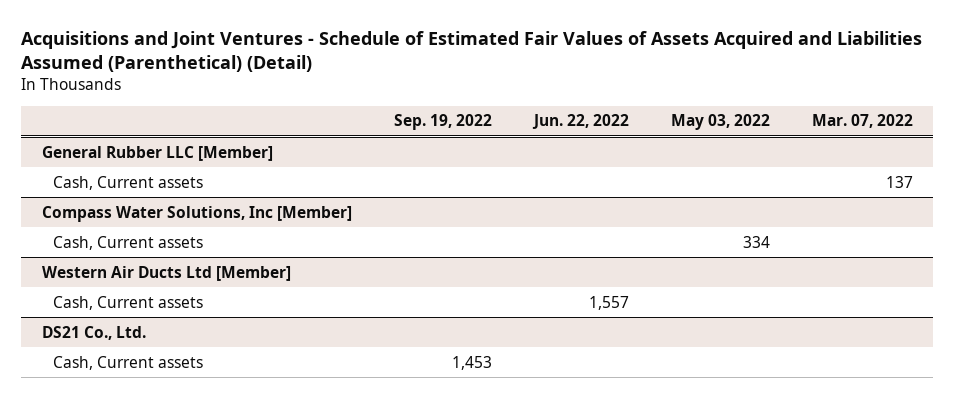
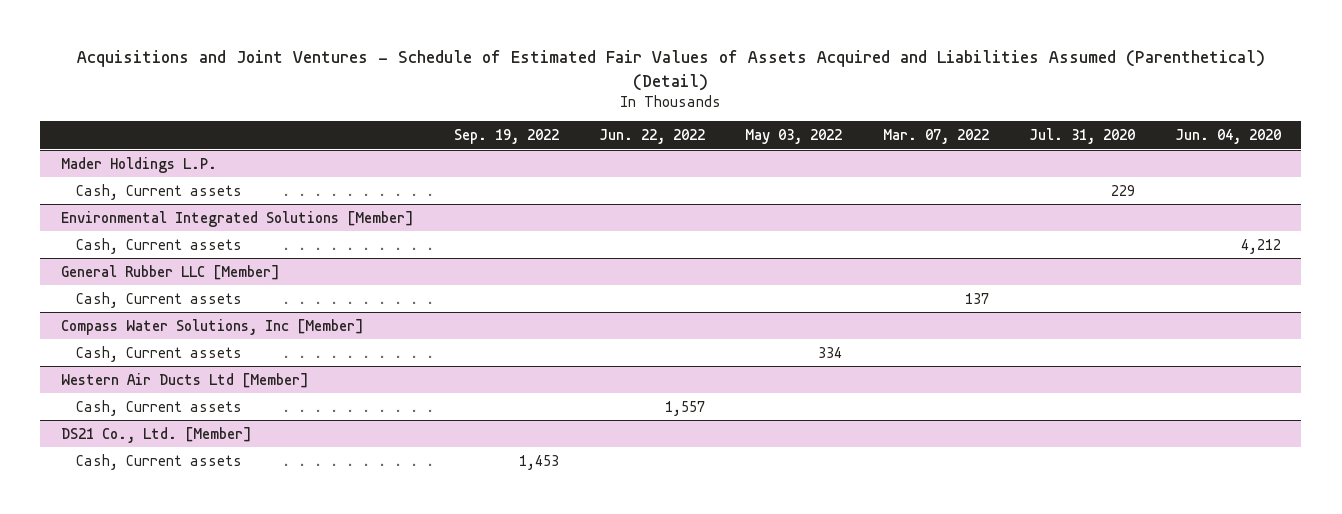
- | Sep. 19, 2022 | Jun. 22, 2022 | May 03, 2022 | Mar. 07, 2022
+ | Sep. 19, 2022 | Jun. 22, 2022 | May 03, 2022 | Mar. 07, 2022 | Jul. 31, 2020 | Jun. 04, 2020
+ Mader Holdings L.P.
+ Cash, Current assets | | | | | 229 |
+ Environmental Integrated Solutions [Member]
+ Cash, Current assets | | | | | | 4,212
- DS21 Co., Ltd.
+ DS21 Co., Ltd. [Member]

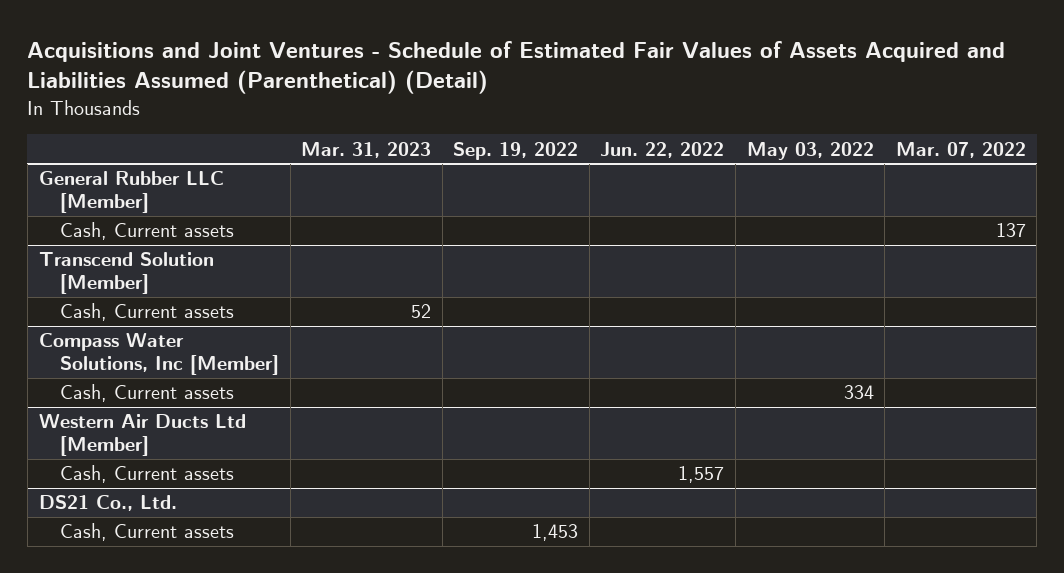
- | Sep. 19, 2022 | Jun. 22, 2022 | May 03, 2022 | Mar. 07, 2022 | Jul. 31, 2020 | Jun. 04, 2020
+ | Mar. 31, 2023 | Sep. 19, 2022 | Jun. 22, 2022 | May 03, 2022 | Mar. 07, 2022
- Mader Holdings L.P.
- Cash, Current assets | | | | | 229 |
- Environmental Integrated Solutions [Member]
- Cash, Current assets | | | | | | 4,212
+ Transcend Solution [Member]
+ Cash, Current assets | 52 | | | |
- DS21 Co., Ltd. [Member]
+ DS21 Co., Ltd.

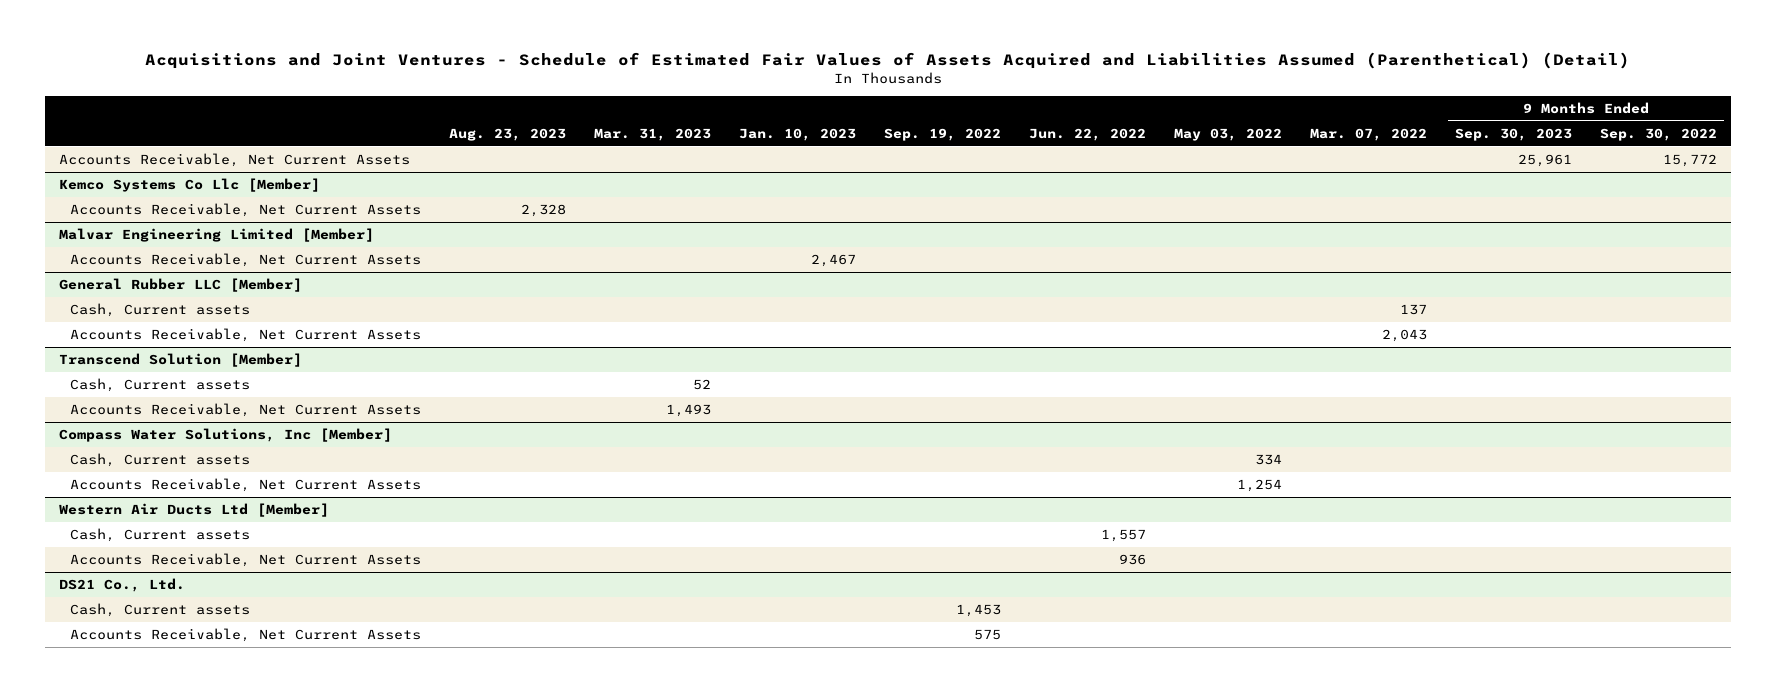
- | Mar. 31, 2023 | Sep. 19, 2022 | Jun. 22, 2022 | May 03, 2022 | Mar. 07, 2022
+ | Aug. 23, 2023 | Mar. 31, 2023 | Jan. 10, 2023 | Sep. 19, 2022 | Jun. 22, 2022 | May 03, 2022 | Mar. 07, 2022 | 9 Months Ended Sep. 30, 2023 | 9 Months Ended Sep. 30, 2022
+ Accounts Receivable, Net Current Assets | | | | | | | | 25,961 | 15,772
+ Kemco Systems Co Llc [Member]
+ Accounts Receivable, Net Current Assets | 2,328 | | | | | | | |
+ Malvar Engineering Limited [Member]
+ Accounts Receivable, Net Current Assets | | | 2,467 | | | | | |
@ General Rubber LLC [Member]
+ Accounts Receivable, Net Current Assets | | | | | | | 2,043 | |
@ Transcend Solution [Member]
+ Accounts Receivable, Net Current Assets | | 1,493 | | | | | | |
@ Compass Water Solutions, Inc [Member]
+ Accounts Receivable, Net Current Assets | | | | | | 1,254 | | |
@ Western Air Ducts Ltd [Member]
+ Accounts Receivable, Net Current Assets | | | | | 936 | | | |
@ DS21 Co., Ltd.
+ Accounts Receivable, Net Current Assets | | | | 575 | | | | |

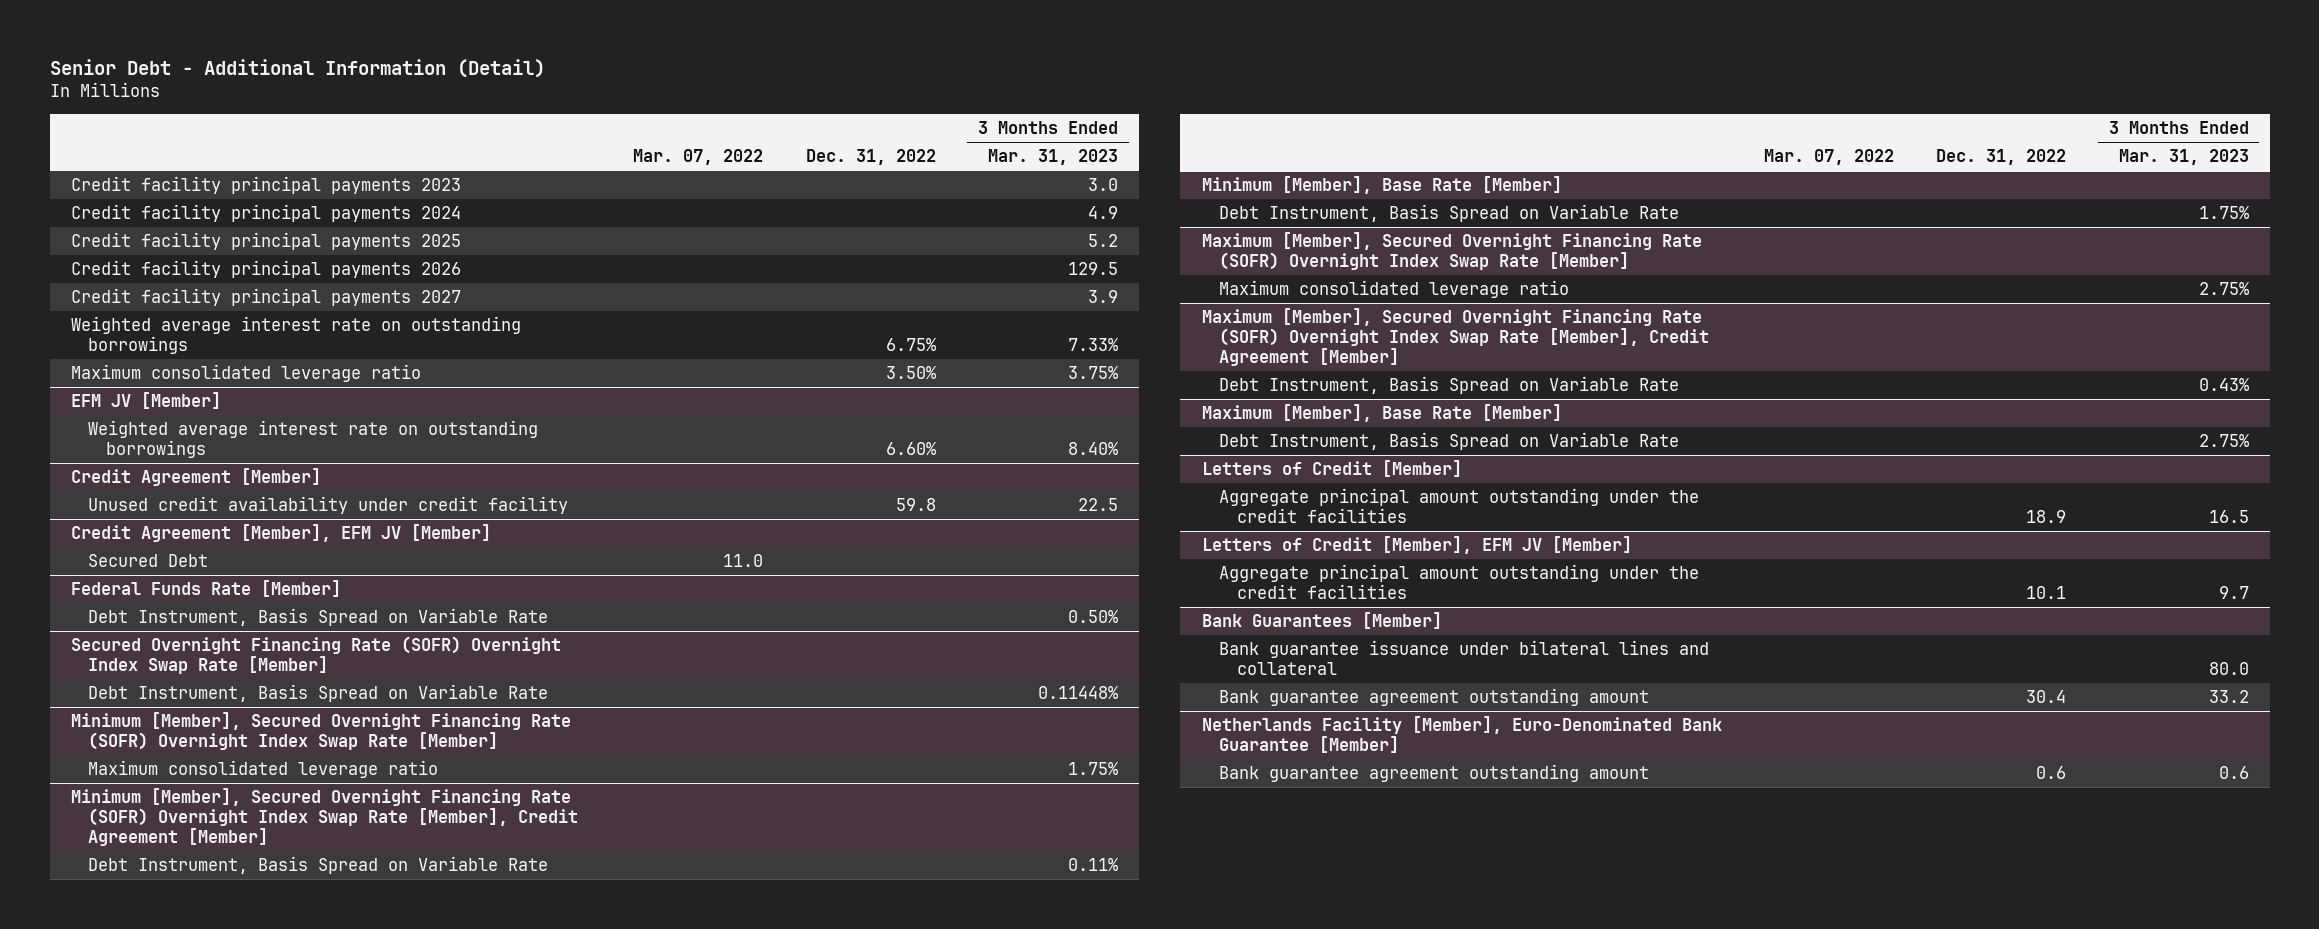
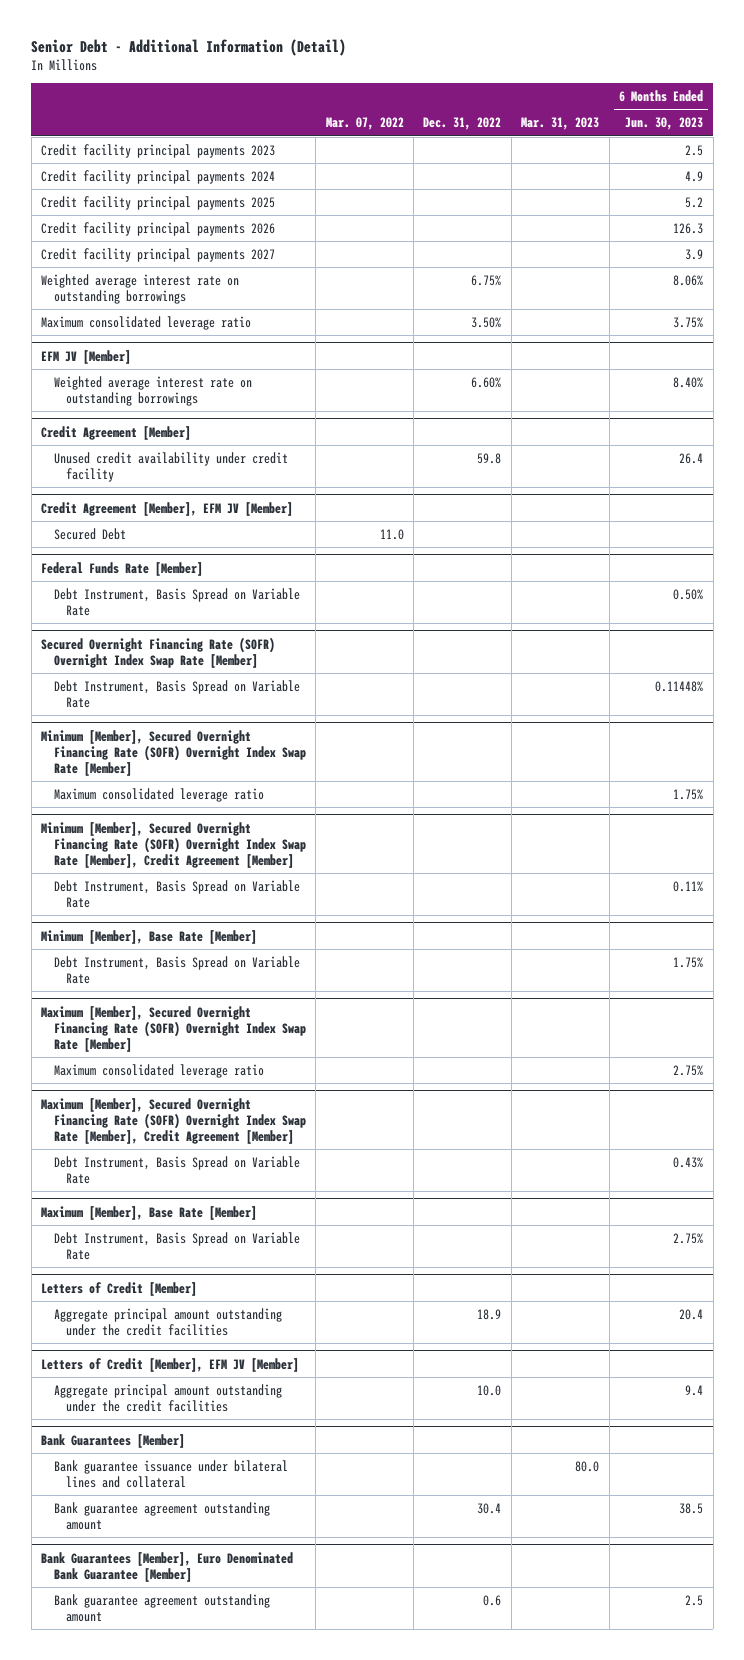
- | Mar. 07, 2022 | Dec. 31, 2022 | 3 Months Ended Mar. 31, 2023
+ | Mar. 07, 2022 | Dec. 31, 2022 | Mar. 31, 2023 | 6 Months Ended Jun. 30, 2023
@ Letters of Credit [Member], EFM JV [Member]
- Aggregate principal amount outstanding under the credit facilities | | 10.1 | 9.7
+ Aggregate principal amount outstanding under the credit facilities | | 10.0 | | 9.4
- Netherlands Facility [Member], Euro-Denominated Bank Guarantee [Member]
+ Bank Guarantees [Member], Euro Denominated Bank Guarantee [Member]

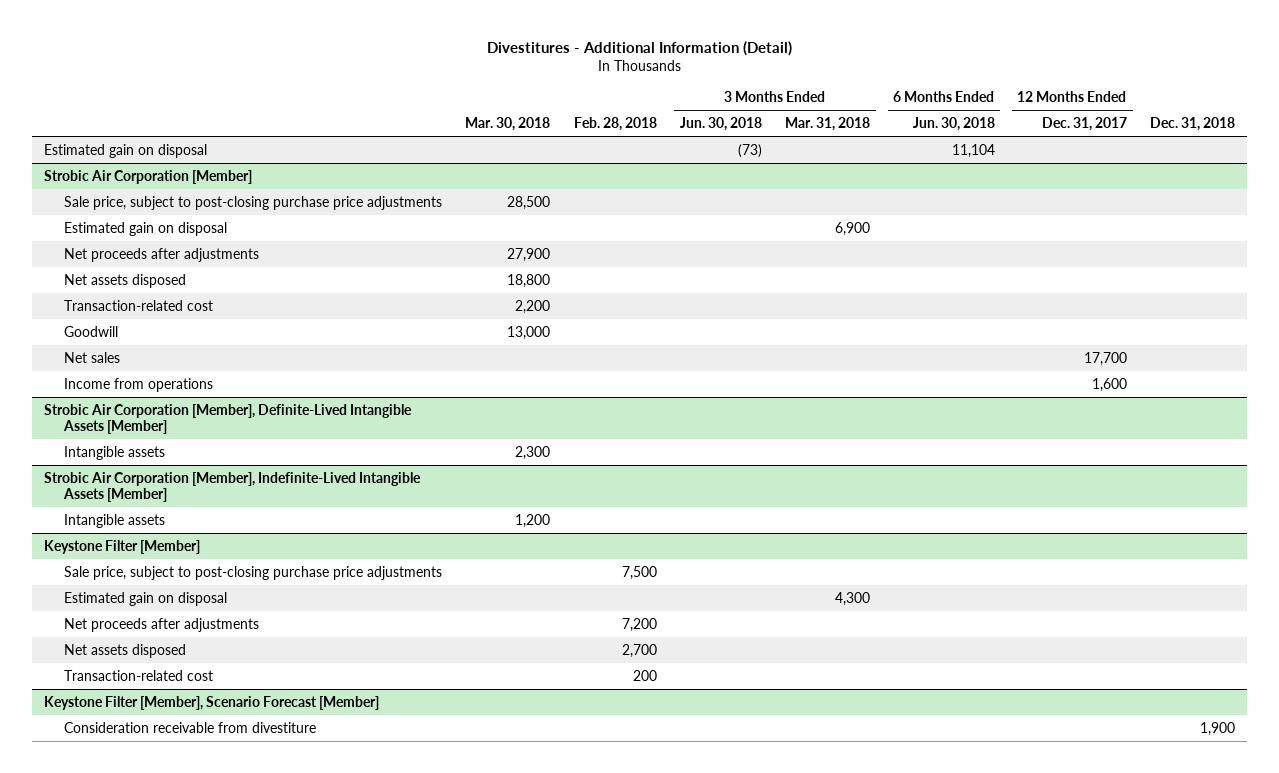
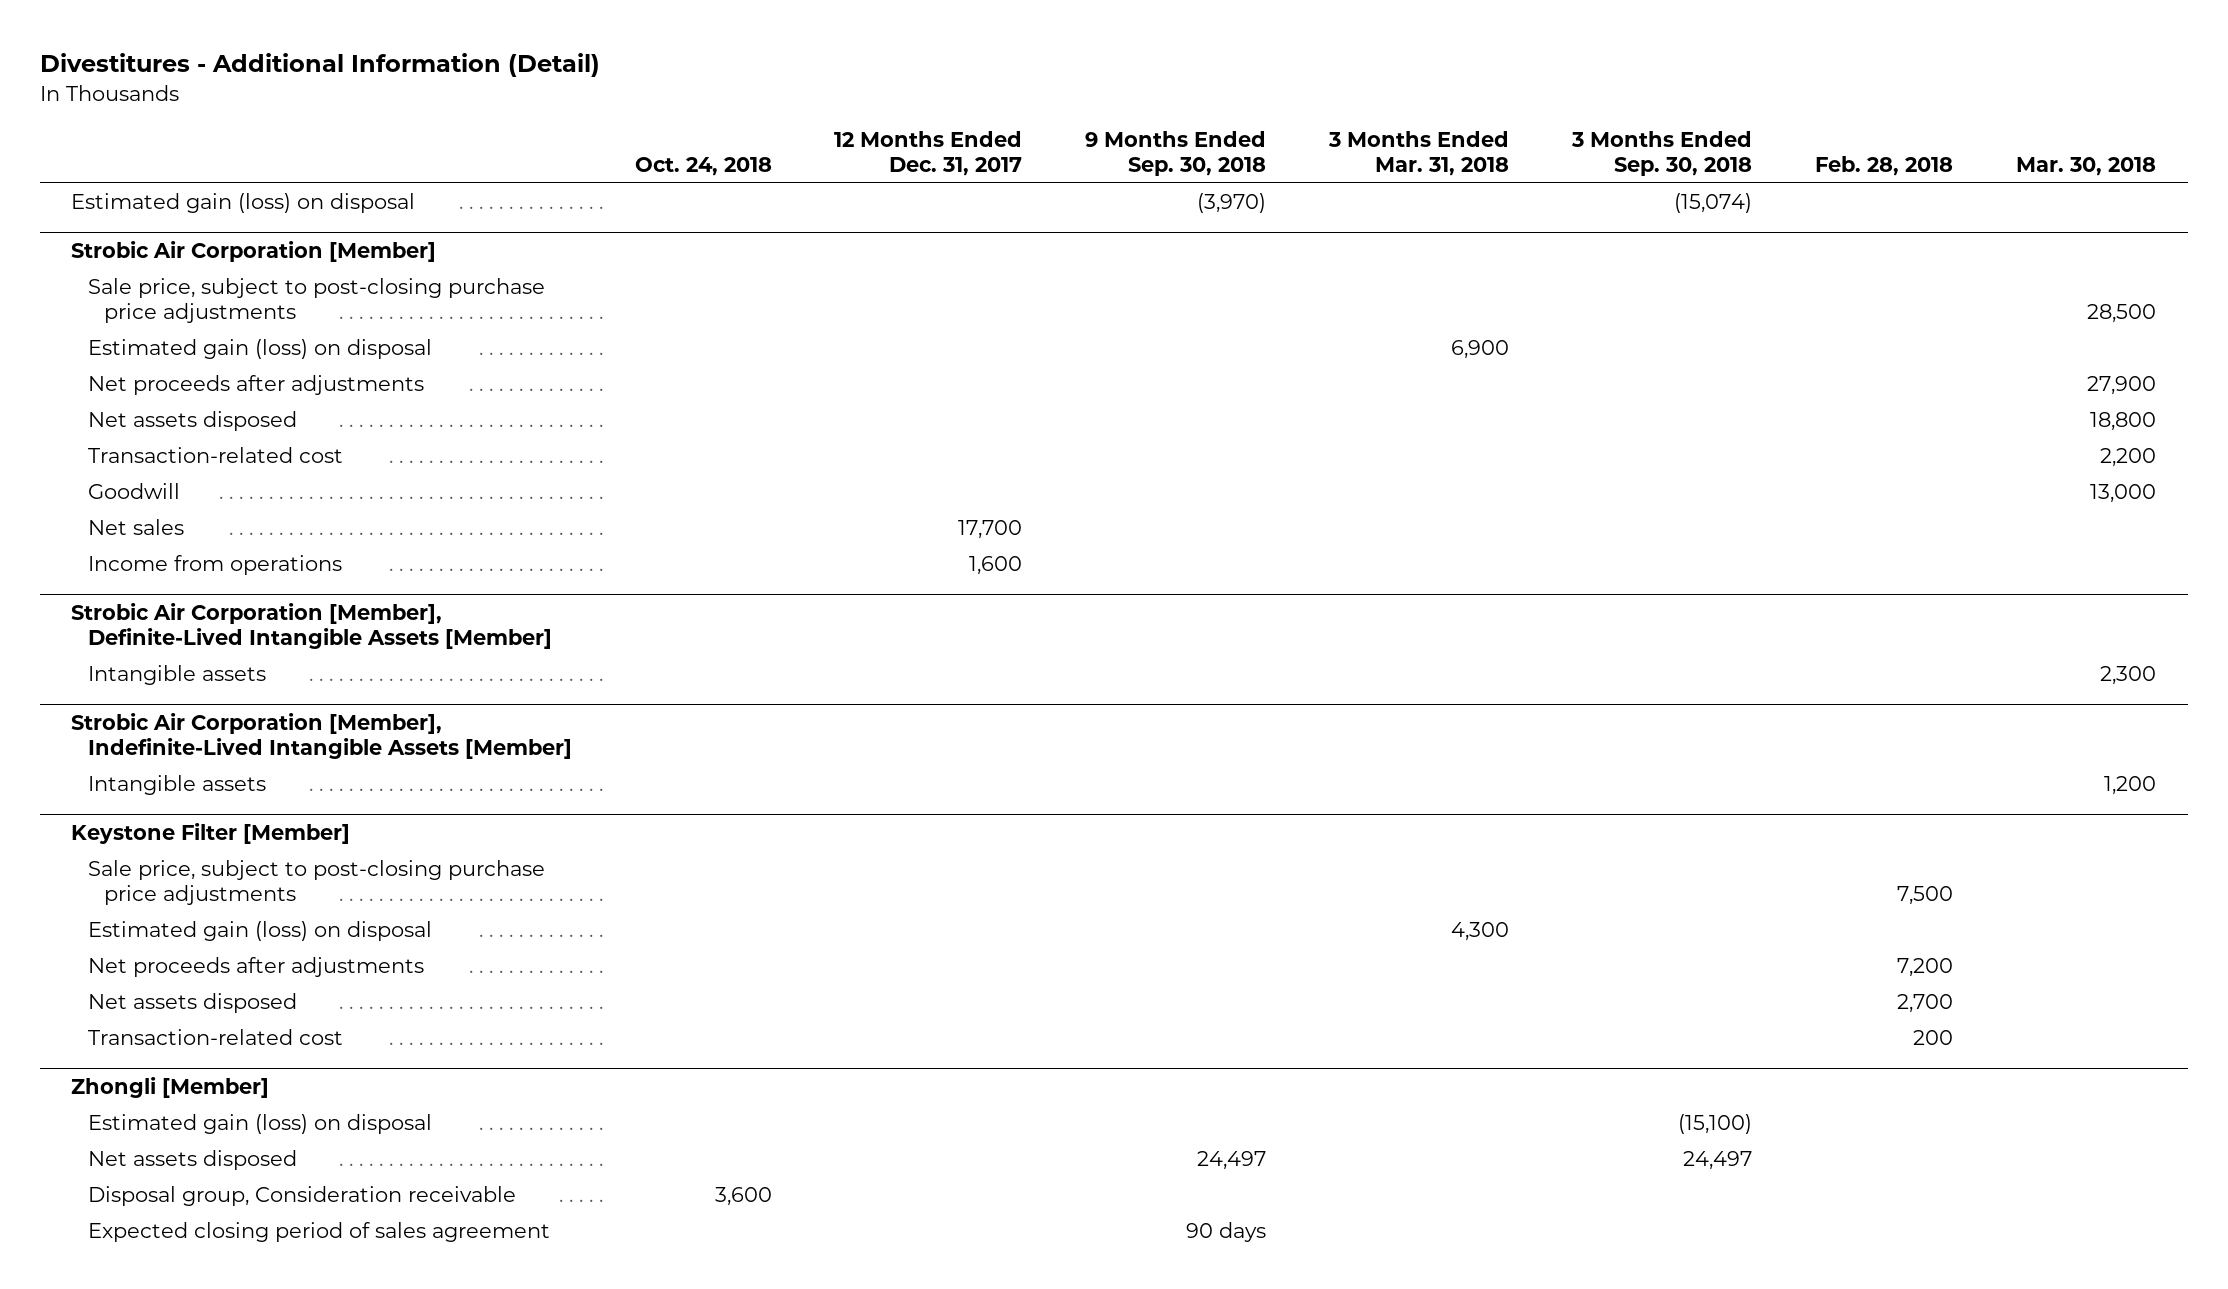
- | Mar. 30, 2018 | Feb. 28, 2018 | 3 Months Ended Jun. 30, 2018 | 3 Months Ended Mar. 31, 2018 | 6 Months Ended Jun. 30, 2018 | 12 Months Ended Dec. 31, 2017 | Dec. 31, 2018
+ | Oct. 24, 2018 | 12 Months Ended Dec. 31, 2017 | 9 Months Ended Sep. 30, 2018 | 3 Months Ended Mar. 31, 2018 | 3 Months Ended Sep. 30, 2018 | Feb. 28, 2018 | Mar. 30, 2018
- Estimated gain on disposal | | | (73) | | 11,104 | |
+ Estimated gain (loss) on disposal | | | (3,970) | | (15,074) | |
@ Strobic Air Corporation [Member]
- Estimated gain on disposal | | | | 6,900 | | |
+ Estimated gain (loss) on disposal | | | | 6,900 | | |
@ Keystone Filter [Member]
- Estimated gain on disposal | | | | 4,300 | | |
+ Estimated gain (loss) on disposal | | | | 4,300 | | |
- Keystone Filter [Member], Scenario Forecast [Member]
- Consideration receivable from divestiture | | | | | | | 1,900
+ Zhongli [Member]
+ Estimated gain (loss) on disposal | | | | | (15,100) | |
+ Net assets disposed | | | 24,497 | | 24,497 | |
+ Disposal group, Consideration receivable | 3,600 | | | | | |
+ Expected closing period of sales agreement | | | 90 days | | | |

